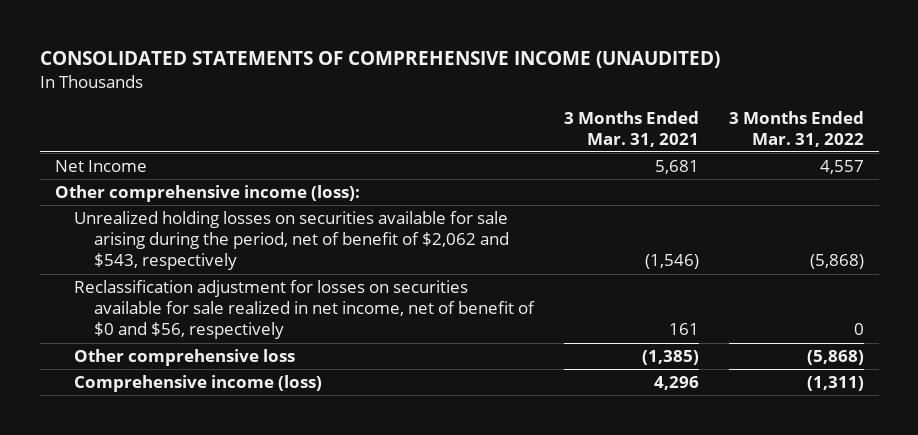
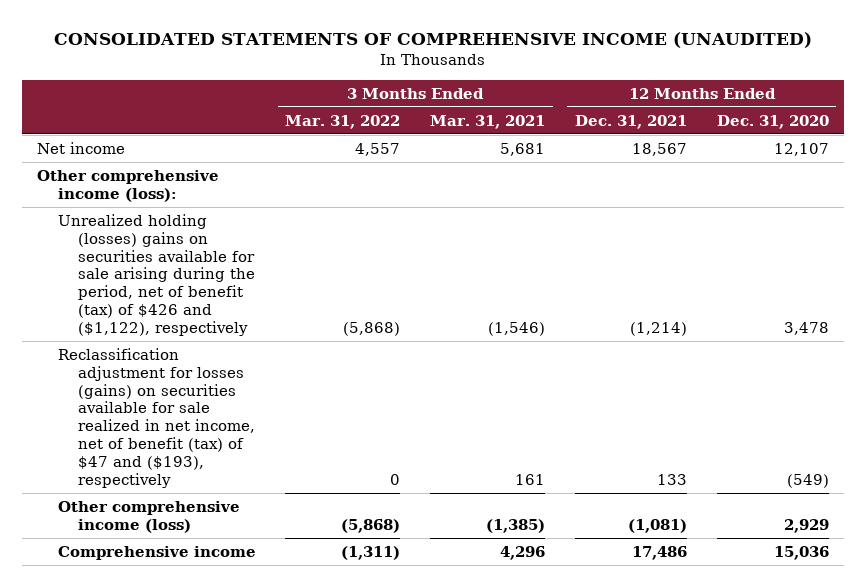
- | 3 Months Ended Mar. 31, 2021 | 3 Months Ended Mar. 31, 2022
+ | 3 Months Ended Mar. 31, 2022 | 3 Months Ended Mar. 31, 2021 | 12 Months Ended Dec. 31, 2021 | 12 Months Ended Dec. 31, 2020
- Net Income | 5,681 | 4,557
+ Net income | 4,557 | 5,681 | 18,567 | 12,107
- Unrealized holding losses on securities available for sale arising during the period, net of benefit of $2,062 and $543, respectively | (1,546) | (5,868)
- Reclassification adjustment for losses on securities available for sale realized in net income, net of benefit of $0 and $56, respectively | 161 | 0
- Other comprehensive loss | (1,385) | (5,868)
- Comprehensive income (loss) | 4,296 | (1,311)
+ Unrealized holding (losses) gains on securities available for sale arising during the period, net of benefit (tax) of $426 and ($1,122), respectively | (5,868) | (1,546) | (1,214) | 3,478
+ Reclassification adjustment for losses (gains) on securities available for sale realized in net income, net of benefit (tax) of $47 and ($193), respectively | 0 | 161 | 133 | (549)
+ Other comprehensive income (loss) | (5,868) | (1,385) | (1,081) | 2,929
+ Comprehensive income | (1,311) | 4,296 | 17,486 | 15,036

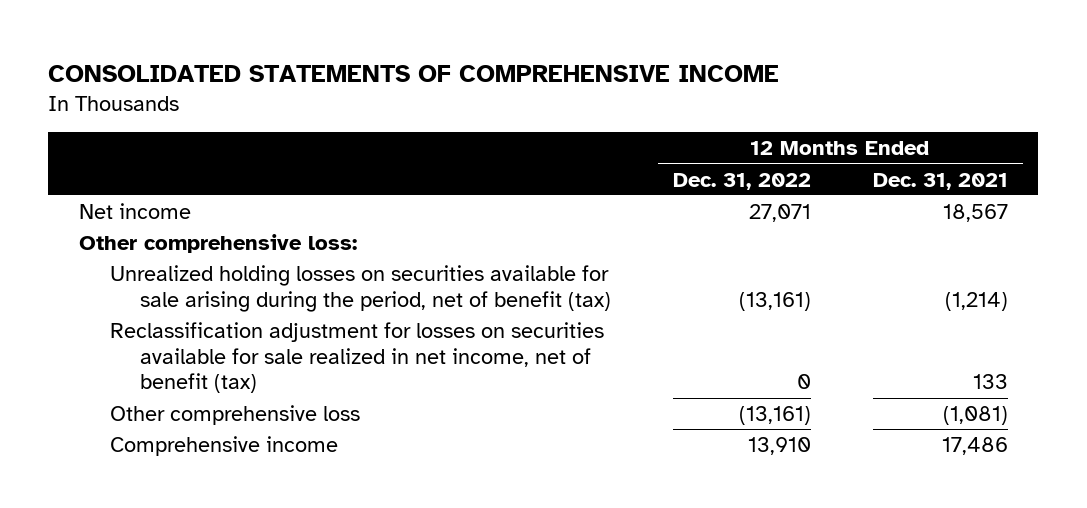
- CONSOLIDATED STATEMENTS OF COMPREHENSIVE INCOME (UNAUDITED)
+ CONSOLIDATED STATEMENTS OF COMPREHENSIVE INCOME
- | 3 Months Ended Mar. 31, 2022 | 3 Months Ended Mar. 31, 2021 | 12 Months Ended Dec. 31, 2021 | 12 Months Ended Dec. 31, 2020
+ | 12 Months Ended Dec. 31, 2022 | 12 Months Ended Dec. 31, 2021
- Other comprehensive income (loss):
- Unrealized holding (losses) gains on securities available for sale arising during the period, net of benefit (tax) of $426 and ($1,122), respectively | (5,868) | (1,546) | (1,214) | 3,478
- Reclassification adjustment for losses (gains) on securities available for sale realized in net income, net of benefit (tax) of $47 and ($193), respectively | 0 | 161 | 133 | (549)
- Other comprehensive income (loss) | (5,868) | (1,385) | (1,081) | 2,929
+ Other comprehensive loss:
+ Unrealized holding losses on securities available for sale arising during the period, net of benefit (tax) | (13,161) | (1,214)
+ Reclassification adjustment for losses on securities available for sale realized in net income, net of benefit (tax) | 0 | 133
+ Other comprehensive loss | (13,161) | (1,081)

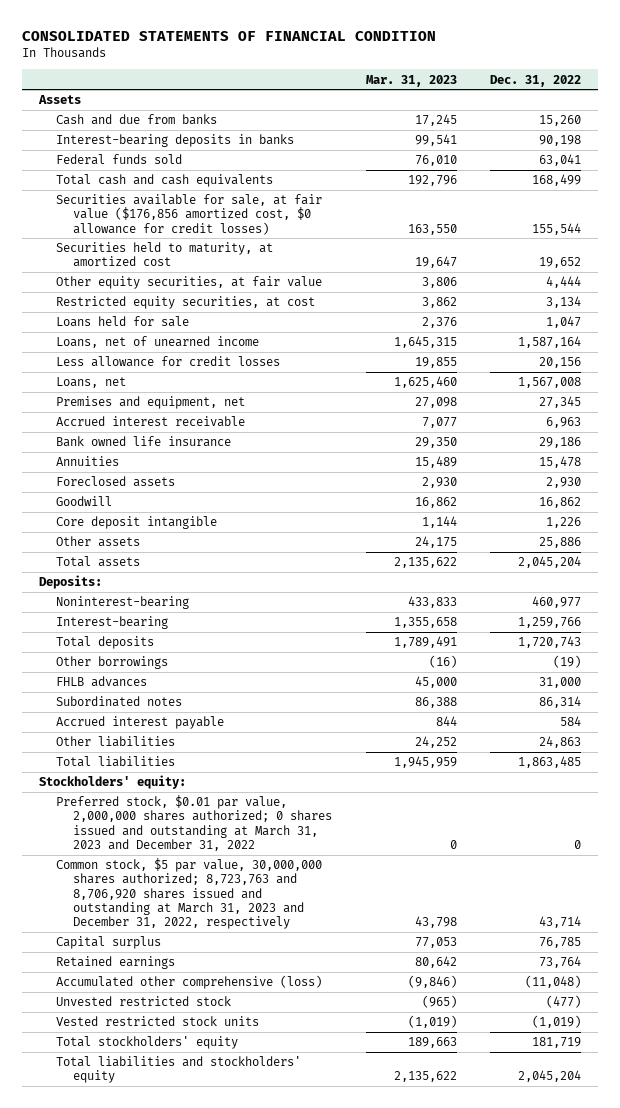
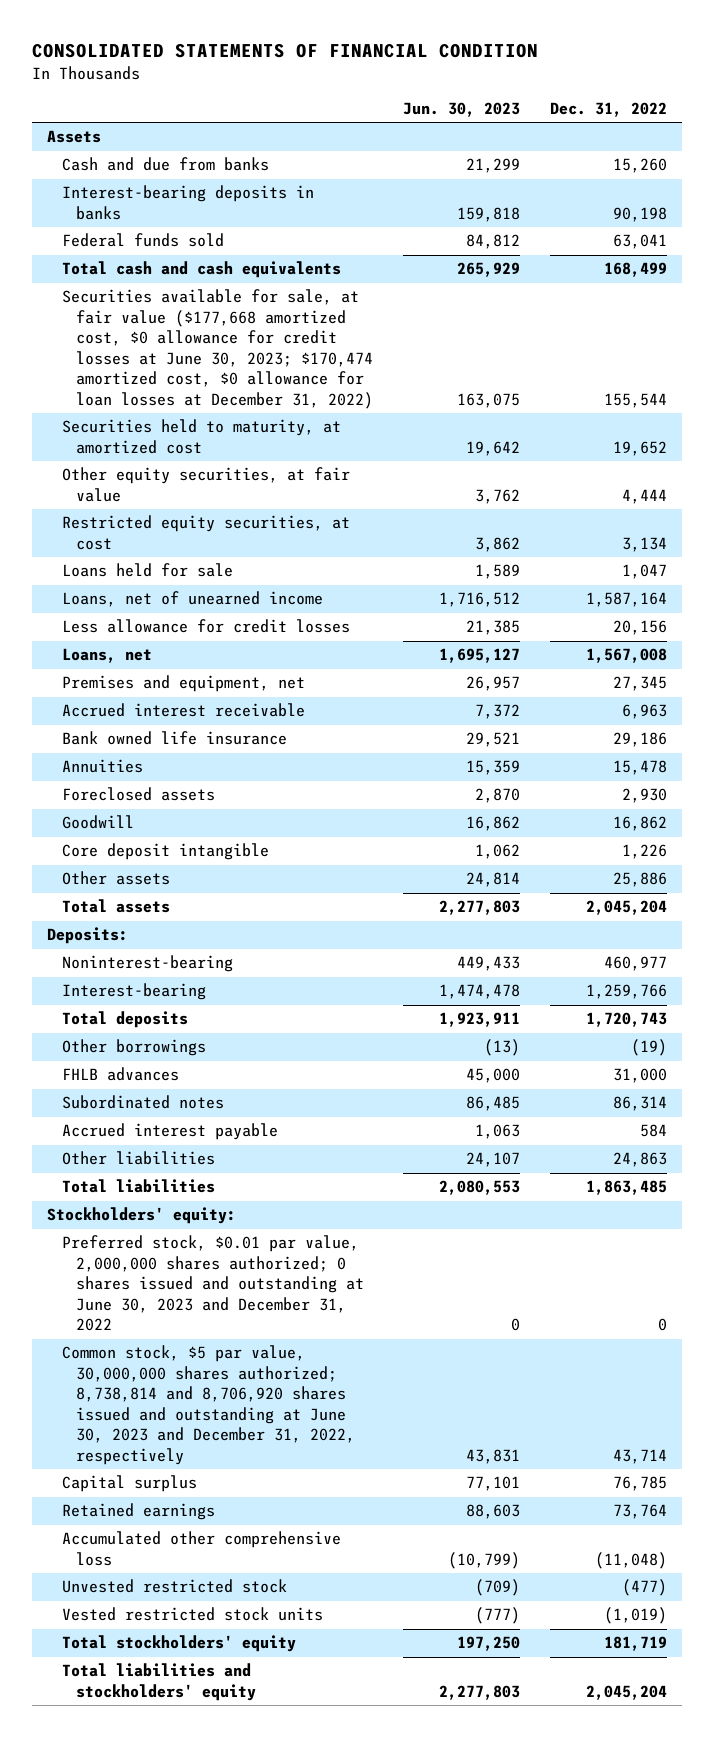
- | Mar. 31, 2023 | Dec. 31, 2022
+ | Jun. 30, 2023 | Dec. 31, 2022
- Securities available for sale, at fair value ($176,856 amortized cost, $0 allowance for credit losses) | 163,550 | 155,544
+ Securities available for sale, at fair value ($177,668 amortized cost, $0 allowance for credit losses at June 30, 2023; $170,474 amortized cost, $0 allowance for loan losses at December 31, 2022) | 163,075 | 155,544
- Preferred stock, $0.01 par value, 2,000,000 shares authorized; 0 shares issued and outstanding at March 31, 2023 and December 31, 2022 | 0 | 0
- Common stock, $5 par value, 30,000,000 shares authorized; 8,723,763 and 8,706,920 shares issued and outstanding at March 31, 2023 and December 31, 2022, respectively | 43,798 | 43,714
+ Preferred stock, $0.01 par value, 2,000,000 shares authorized; 0 shares issued and outstanding at June 30, 2023 and December 31, 2022 | 0 | 0
+ Common stock, $5 par value, 30,000,000 shares authorized; 8,738,814 and 8,706,920 shares issued and outstanding at June 30, 2023 and December 31, 2022, respectively | 43,831 | 43,714
- Accumulated other comprehensive (loss) | (9,846) | (11,048)
+ Accumulated other comprehensive loss | (10,799) | (11,048)

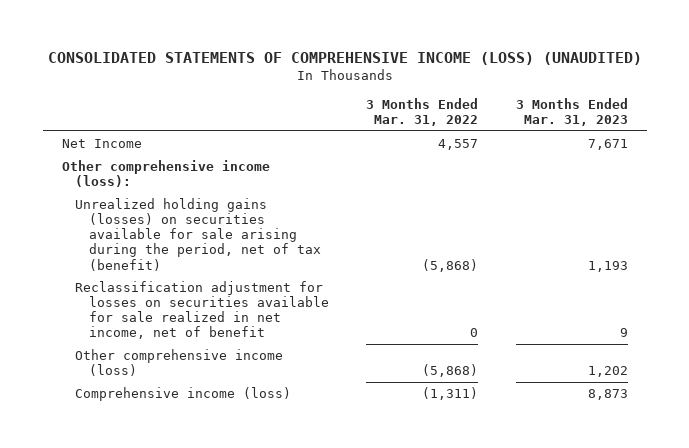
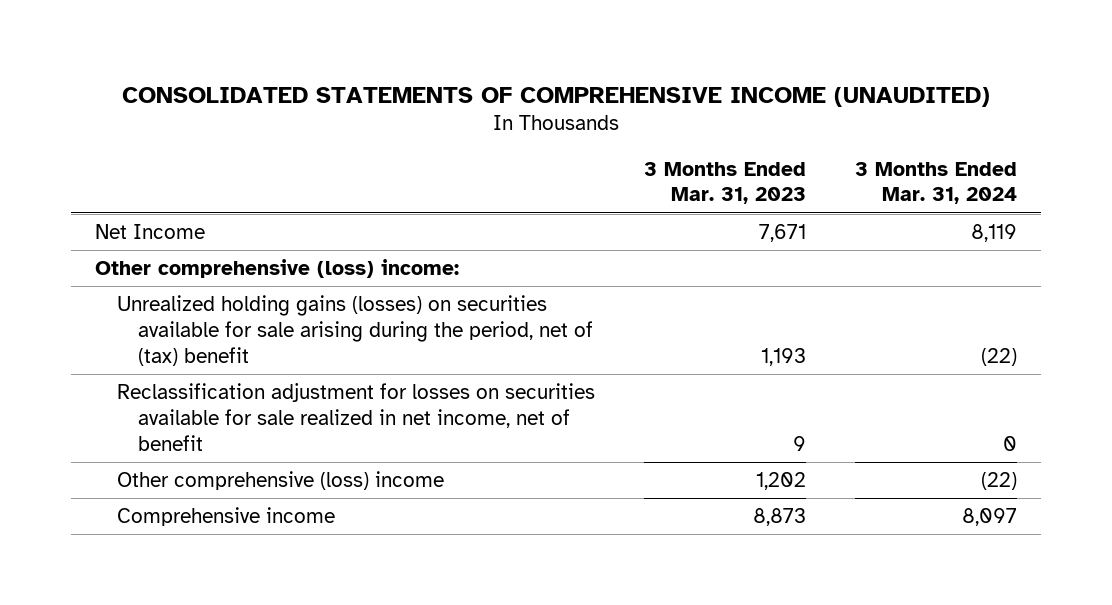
- CONSOLIDATED STATEMENTS OF COMPREHENSIVE INCOME (LOSS) (UNAUDITED)
+ CONSOLIDATED STATEMENTS OF COMPREHENSIVE INCOME (UNAUDITED)
- | 3 Months Ended Mar. 31, 2022 | 3 Months Ended Mar. 31, 2023
+ | 3 Months Ended Mar. 31, 2023 | 3 Months Ended Mar. 31, 2024
- Other comprehensive income (loss):
- Unrealized holding gains (losses) on securities available for sale arising during the period, net of tax (benefit) | (5,868) | 1,193
+ Other comprehensive (loss) income:
+ Unrealized holding gains (losses) on securities available for sale arising during the period, net of (tax) benefit | 1,193 | (22)
- Other comprehensive income (loss) | (5,868) | 1,202
- Comprehensive income (loss) | (1,311) | 8,873
+ Other comprehensive (loss) income | 1,202 | (22)
+ Comprehensive income | 8,873 | 8,097

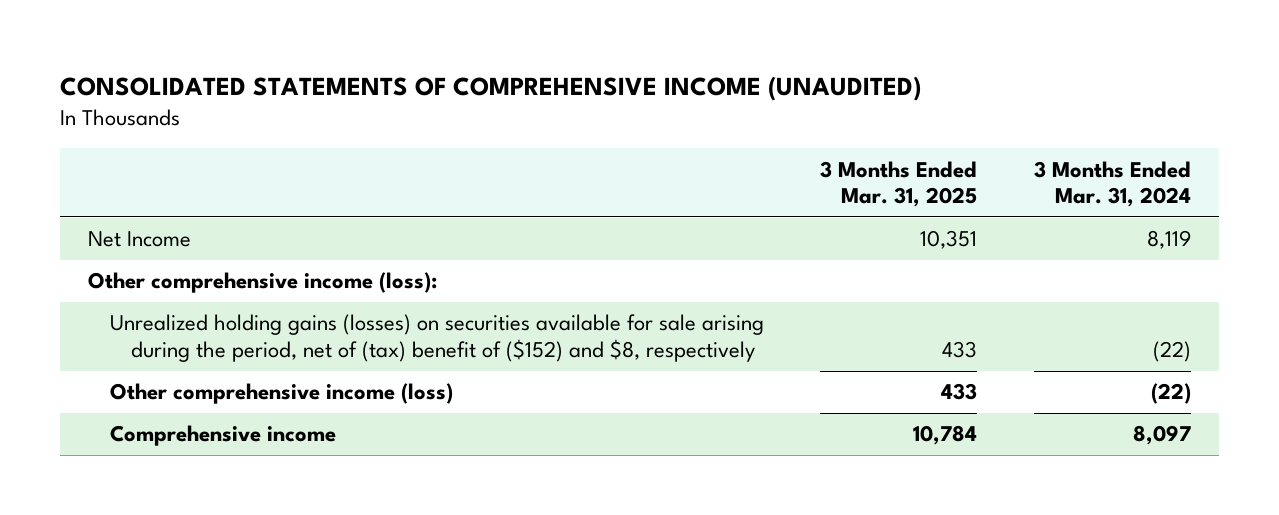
- | 3 Months Ended Mar. 31, 2023 | 3 Months Ended Mar. 31, 2024
+ | 3 Months Ended Mar. 31, 2025 | 3 Months Ended Mar. 31, 2024
- Other comprehensive (loss) income:
- Unrealized holding gains (losses) on securities available for sale arising during the period, net of (tax) benefit | 1,193 | (22)
- Reclassification adjustment for losses on securities available for sale realized in net income, net of benefit | 9 | 0
- Other comprehensive (loss) income | 1,202 | (22)
+ Other comprehensive income (loss):
+ Unrealized holding gains (losses) on securities available for sale arising during the period, net of (tax) benefit of ($152) and $8, respectively | 433 | (22)
+ Other comprehensive income (loss) | 433 | (22)

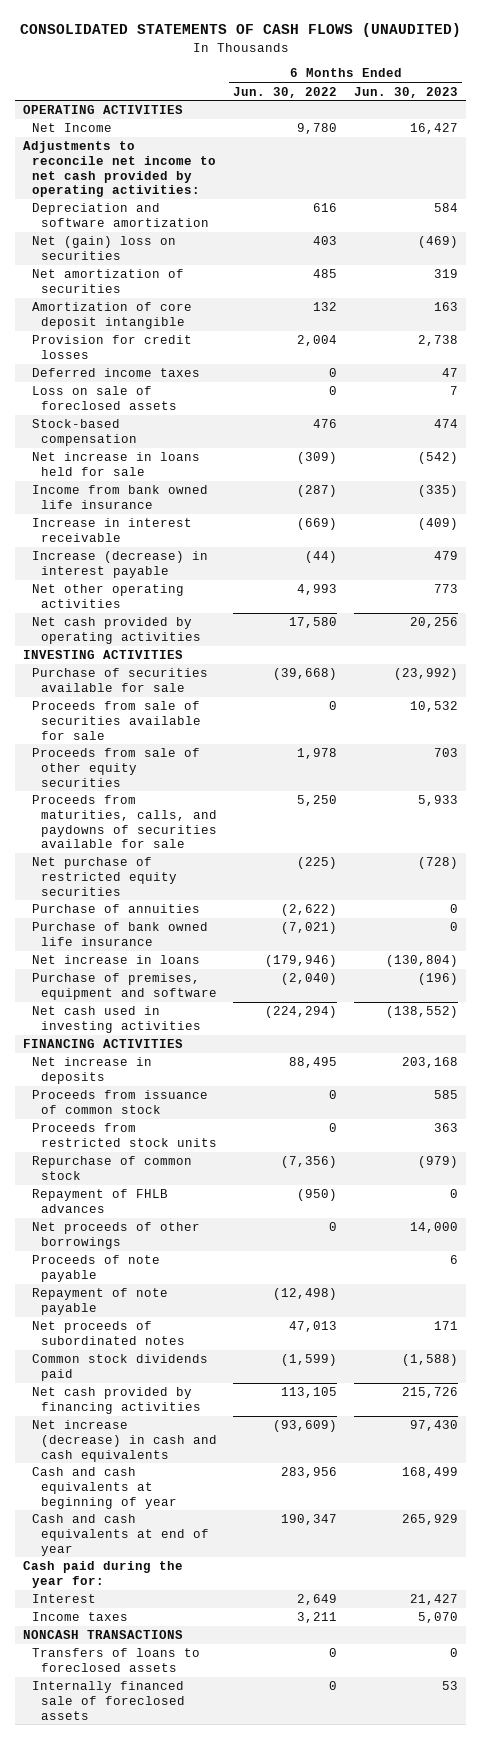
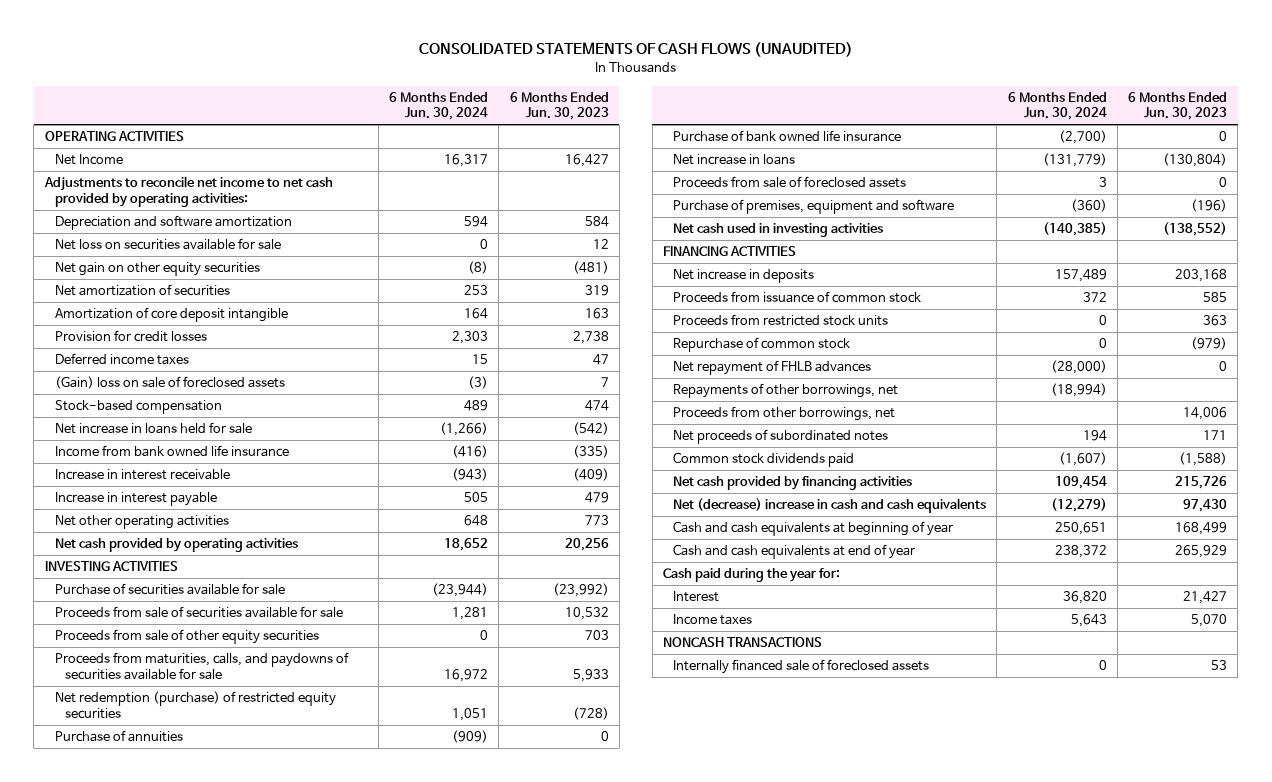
- | 6 Months Ended Jun. 30, 2022 | 6 Months Ended Jun. 30, 2023
+ | 6 Months Ended Jun. 30, 2024 | 6 Months Ended Jun. 30, 2023
- Net (gain) loss on securities | 403 | (469)
+ Net loss on securities available for sale | 0 | 12
+ Net gain on other equity securities | (8) | (481)
- Loss on sale of foreclosed assets | 0 | 7
+ (Gain) loss on sale of foreclosed assets | (3) | 7
- Increase (decrease) in interest payable | (44) | 479
+ Increase in interest payable | 505 | 479
- Net purchase of restricted equity securities | (225) | (728)
+ Net redemption (purchase) of restricted equity securities | 1,051 | (728)
+ Proceeds from sale of foreclosed assets | 3 | 0
- Repayment of FHLB advances | (950) | 0
- Net proceeds of other borrowings | 0 | 14,000
- Proceeds of note payable | | 6
- Repayment of note payable | (12,498) |
+ Net repayment of FHLB advances | (28,000) | 0
+ Repayments of other borrowings, net | (18,994) |
+ Proceeds from other borrowings, net | | 14,006
- Net increase (decrease) in cash and cash equivalents | (93,609) | 97,430
+ Net (decrease) increase in cash and cash equivalents | (12,279) | 97,430
- Transfers of loans to foreclosed assets | 0 | 0

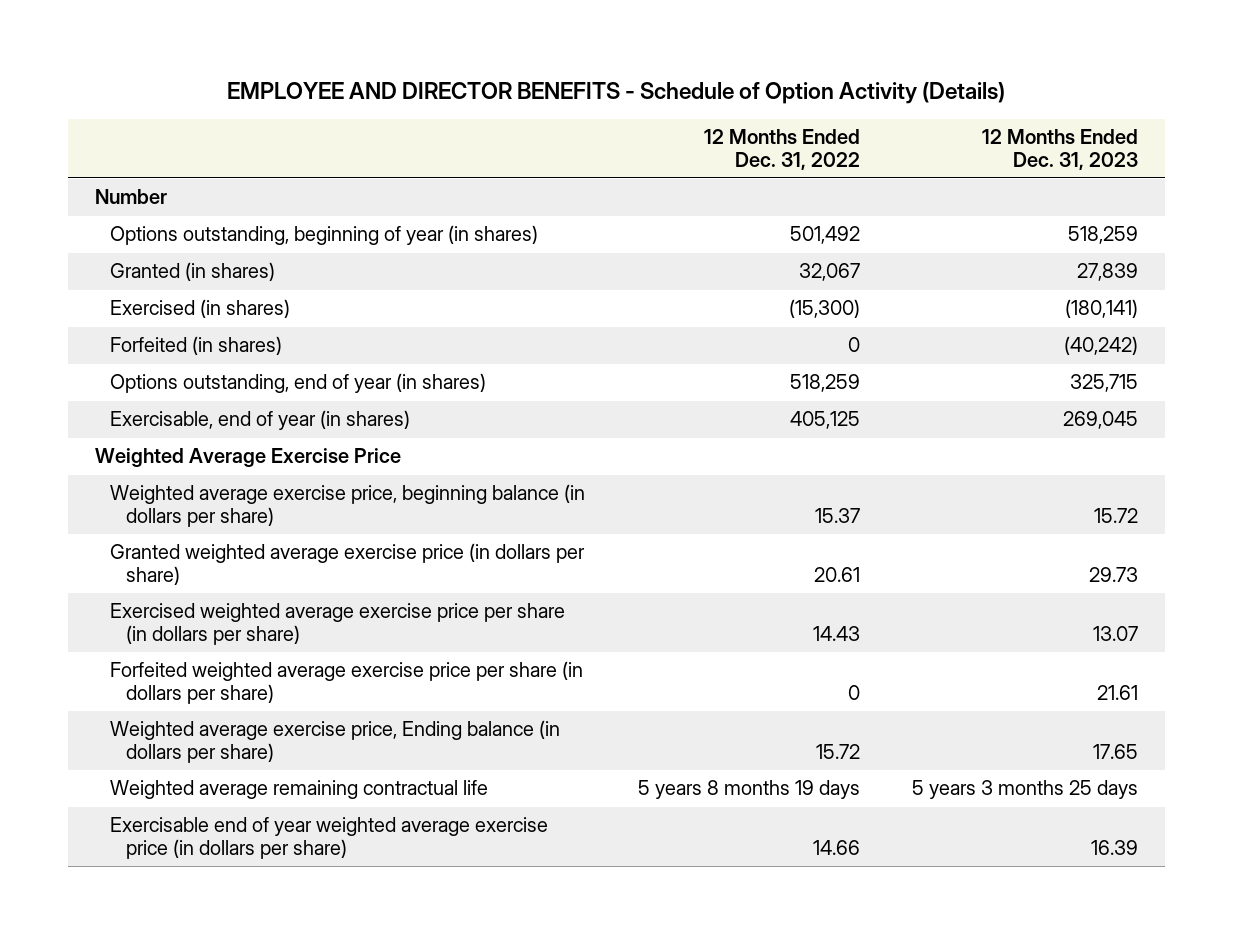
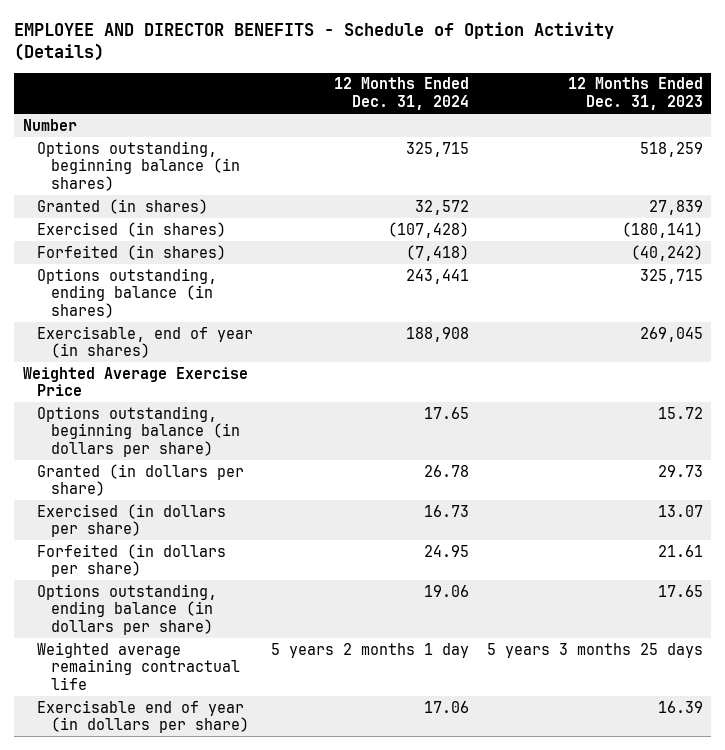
- | 12 Months Ended Dec. 31, 2022 | 12 Months Ended Dec. 31, 2023
+ | 12 Months Ended Dec. 31, 2024 | 12 Months Ended Dec. 31, 2023
- Options outstanding, beginning of year (in shares) | 501,492 | 518,259
+ Options outstanding, beginning balance (in shares) | 325,715 | 518,259
- Options outstanding, end of year (in shares) | 518,259 | 325,715
+ Options outstanding, ending balance (in shares) | 243,441 | 325,715
- Weighted average exercise price, beginning balance (in dollars per share) | 15.37 | 15.72
- Granted weighted average exercise price (in dollars per share) | 20.61 | 29.73
- Exercised weighted average exercise price per share (in dollars per share) | 14.43 | 13.07
- Forfeited weighted average exercise price per share (in dollars per share) | 0 | 21.61
- Weighted average exercise price, Ending balance (in dollars per share) | 15.72 | 17.65
+ Options outstanding, beginning balance (in dollars per share) | 17.65 | 15.72
+ Granted (in dollars per share) | 26.78 | 29.73
+ Exercised (in dollars per share) | 16.73 | 13.07
+ Forfeited (in dollars per share) | 24.95 | 21.61
+ Options outstanding, ending balance (in dollars per share) | 19.06 | 17.65
- Exercisable end of year weighted average exercise price (in dollars per share) | 14.66 | 16.39
+ Exercisable end of year (in dollars per share) | 17.06 | 16.39

